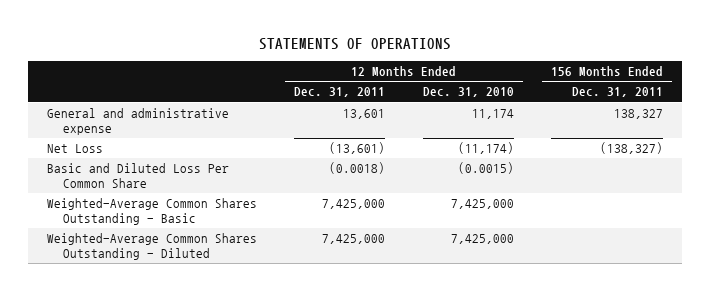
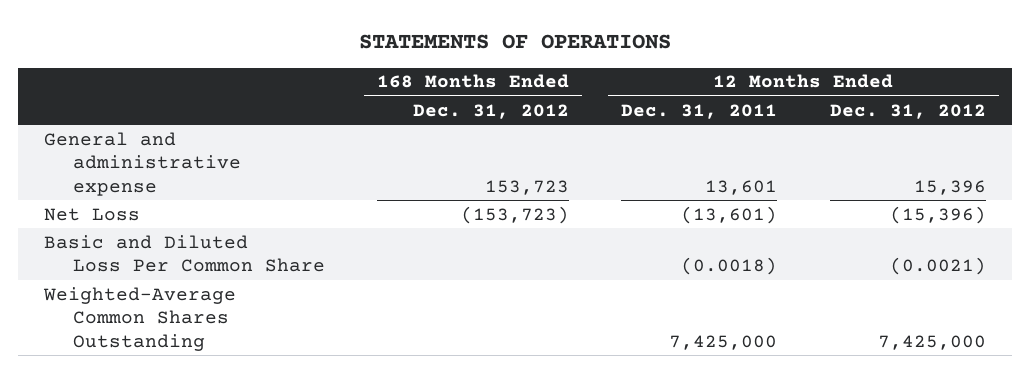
- | 12 Months Ended Dec. 31, 2011 | 12 Months Ended Dec. 31, 2010 | 156 Months Ended Dec. 31, 2011
+ | 168 Months Ended Dec. 31, 2012 | 12 Months Ended Dec. 31, 2011 | 12 Months Ended Dec. 31, 2012
- Weighted-Average Common Shares Outstanding - Basic | 7,425,000 | 7,425,000 |
- Weighted-Average Common Shares Outstanding - Diluted | 7,425,000 | 7,425,000 |
+ Weighted-Average Common Shares Outstanding | | 7,425,000 | 7,425,000

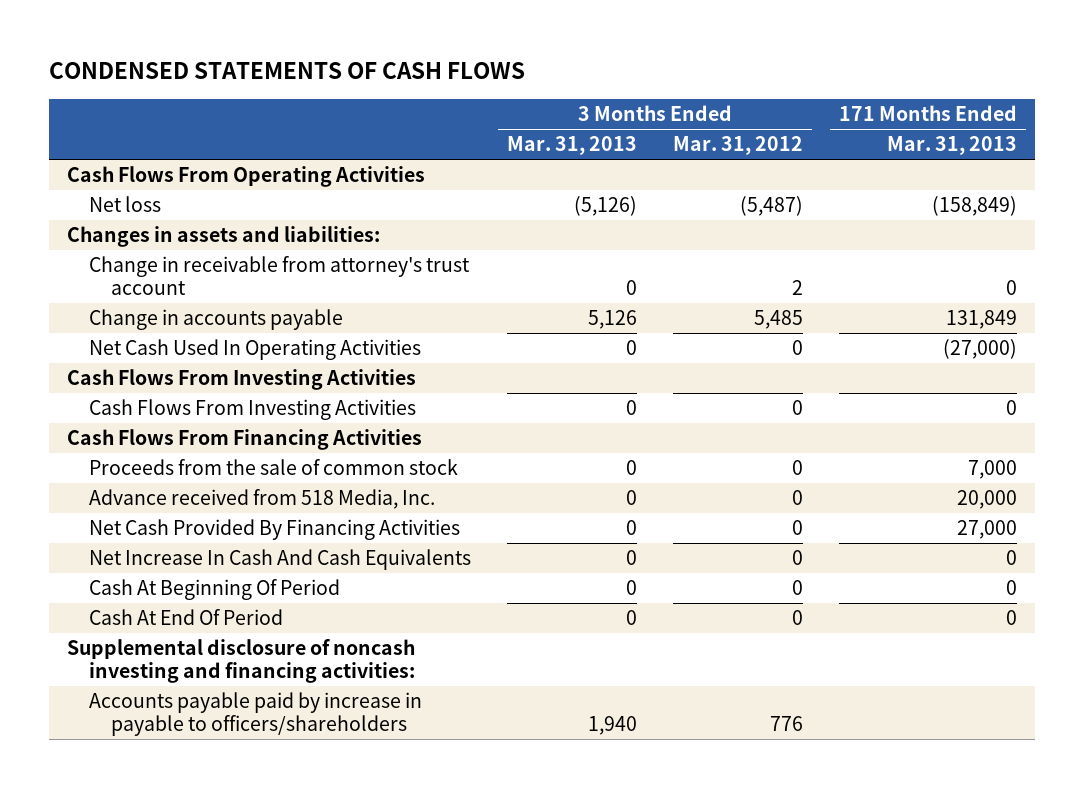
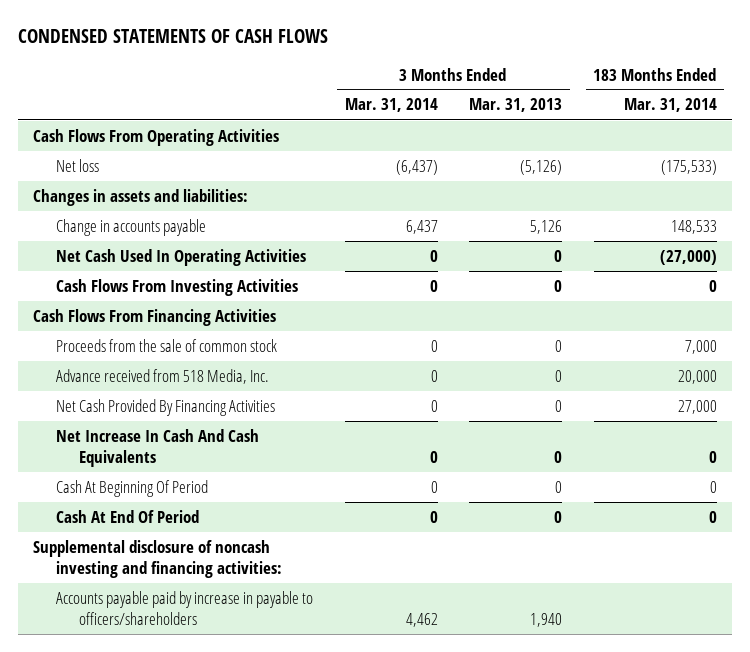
- | 3 Months Ended Mar. 31, 2013 | 3 Months Ended Mar. 31, 2012 | 171 Months Ended Mar. 31, 2013
+ | 3 Months Ended Mar. 31, 2014 | 3 Months Ended Mar. 31, 2013 | 183 Months Ended Mar. 31, 2014
- Change in receivable from attorney's trust account | 0 | 2 | 0
- Cash Flows From Investing Activities

